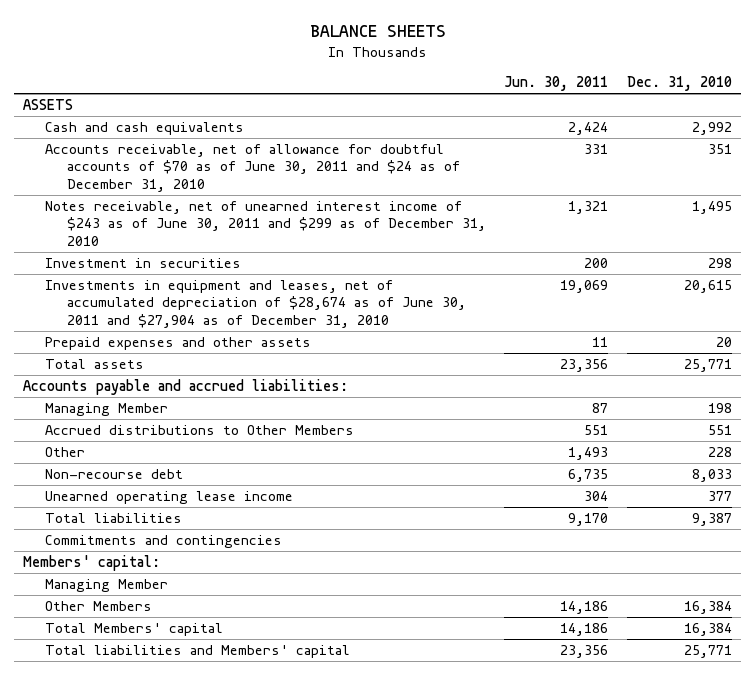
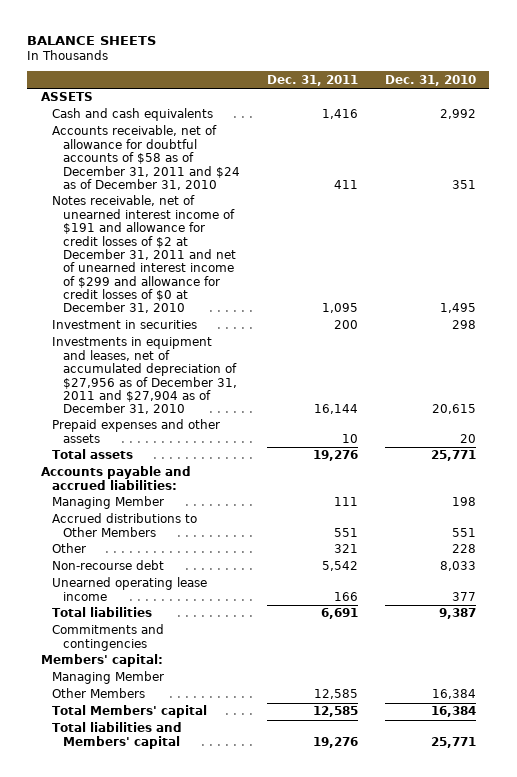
- | Jun. 30, 2011 | Dec. 31, 2010
+ | Dec. 31, 2011 | Dec. 31, 2010
- Accounts receivable, net of allowance for doubtful accounts of $70 as of June 30, 2011 and $24 as of December 31, 2010 | 331 | 351
- Notes receivable, net of unearned interest income of $243 as of June 30, 2011 and $299 as of December 31, 2010 | 1,321 | 1,495
+ Accounts receivable, net of allowance for doubtful accounts of $58 as of December 31, 2011 and $24 as of December 31, 2010 | 411 | 351
+ Notes receivable, net of unearned interest income of $191 and allowance for credit losses of $2 at December 31, 2011 and net of unearned interest income of $299 and allowance for credit losses of $0 at December 31, 2010 | 1,095 | 1,495
- Investments in equipment and leases, net of accumulated depreciation of $28,674 as of June 30, 2011 and $27,904 as of December 31, 2010 | 19,069 | 20,615
+ Investments in equipment and leases, net of accumulated depreciation of $27,956 as of December 31, 2011 and $27,904 as of December 31, 2010 | 16,144 | 20,615

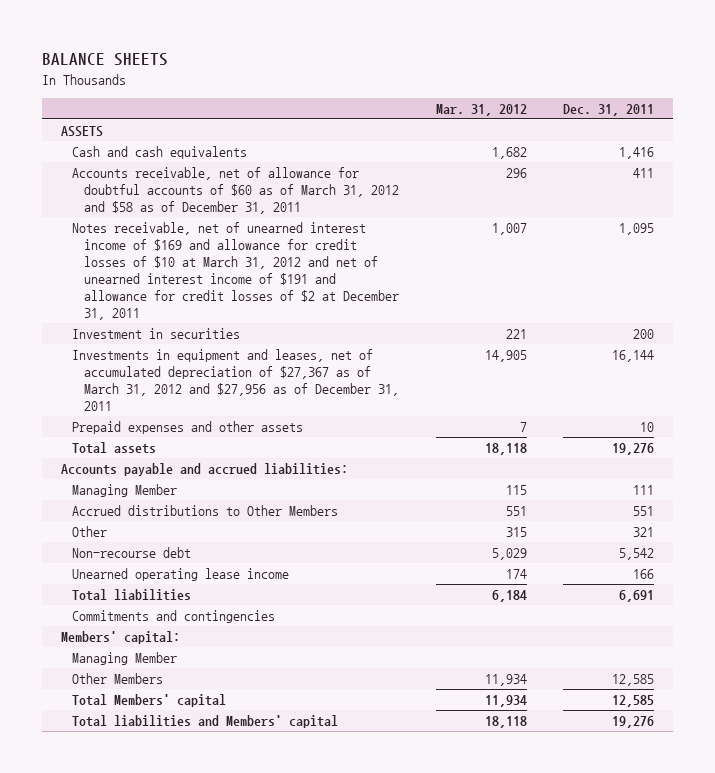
- | Dec. 31, 2011 | Dec. 31, 2010
+ | Mar. 31, 2012 | Dec. 31, 2011
- Accounts receivable, net of allowance for doubtful accounts of $58 as of December 31, 2011 and $24 as of December 31, 2010 | 411 | 351
- Notes receivable, net of unearned interest income of $191 and allowance for credit losses of $2 at December 31, 2011 and net of unearned interest income of $299 and allowance for credit losses of $0 at December 31, 2010 | 1,095 | 1,495
+ Accounts receivable, net of allowance for doubtful accounts of $60 as of March 31, 2012 and $58 as of December 31, 2011 | 296 | 411
+ Notes receivable, net of unearned interest income of $169 and allowance for credit losses of $10 at March 31, 2012 and net of unearned interest income of $191 and allowance for credit losses of $2 at December 31, 2011 | 1,007 | 1,095
- Investments in equipment and leases, net of accumulated depreciation of $27,956 as of December 31, 2011 and $27,904 as of December 31, 2010 | 16,144 | 20,615
+ Investments in equipment and leases, net of accumulated depreciation of $27,367 as of March 31, 2012 and $27,956 as of December 31, 2011 | 14,905 | 16,144

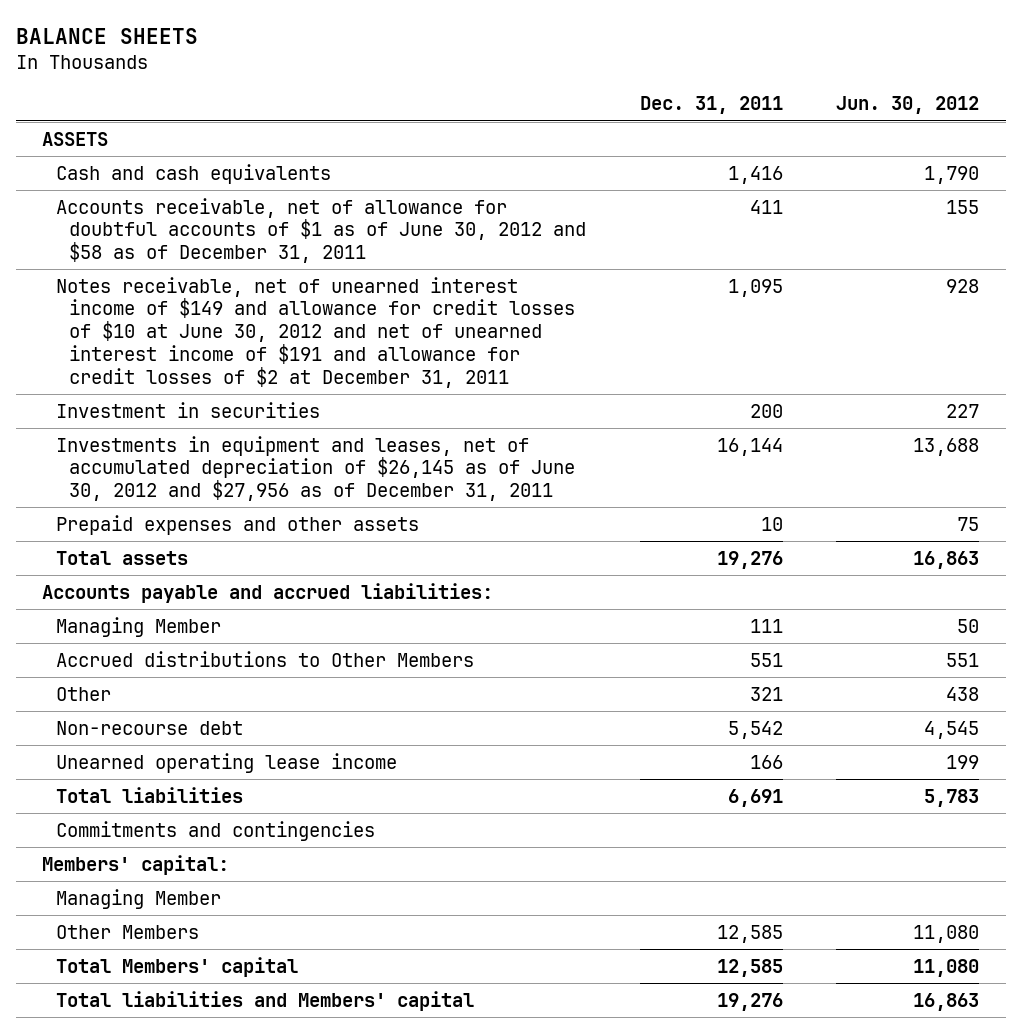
- | Mar. 31, 2012 | Dec. 31, 2011
+ | Dec. 31, 2011 | Jun. 30, 2012
- Accounts receivable, net of allowance for doubtful accounts of $60 as of March 31, 2012 and $58 as of December 31, 2011 | 296 | 411
- Notes receivable, net of unearned interest income of $169 and allowance for credit losses of $10 at March 31, 2012 and net of unearned interest income of $191 and allowance for credit losses of $2 at December 31, 2011 | 1,007 | 1,095
+ Accounts receivable, net of allowance for doubtful accounts of $1 as of June 30, 2012 and $58 as of December 31, 2011 | 411 | 155
+ Notes receivable, net of unearned interest income of $149 and allowance for credit losses of $10 at June 30, 2012 and net of unearned interest income of $191 and allowance for credit losses of $2 at December 31, 2011 | 1,095 | 928
- Investments in equipment and leases, net of accumulated depreciation of $27,367 as of March 31, 2012 and $27,956 as of December 31, 2011 | 14,905 | 16,144
+ Investments in equipment and leases, net of accumulated depreciation of $26,145 as of June 30, 2012 and $27,956 as of December 31, 2011 | 16,144 | 13,688

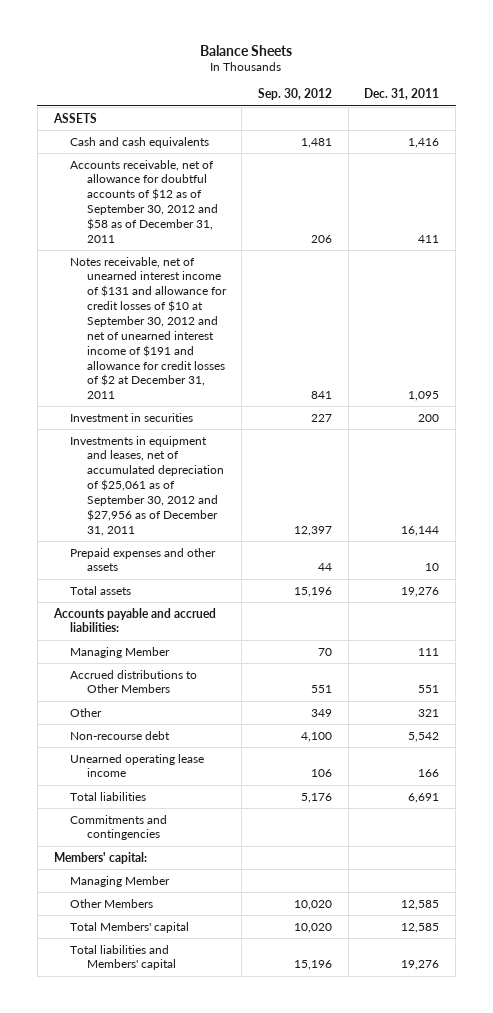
- BALANCE SHEETS
+ Balance Sheets
- | Dec. 31, 2011 | Jun. 30, 2012
+ | Sep. 30, 2012 | Dec. 31, 2011
- Accounts receivable, net of allowance for doubtful accounts of $1 as of June 30, 2012 and $58 as of December 31, 2011 | 411 | 155
- Notes receivable, net of unearned interest income of $149 and allowance for credit losses of $10 at June 30, 2012 and net of unearned interest income of $191 and allowance for credit losses of $2 at December 31, 2011 | 1,095 | 928
+ Accounts receivable, net of allowance for doubtful accounts of $12 as of September 30, 2012 and $58 as of December 31, 2011 | 206 | 411
+ Notes receivable, net of unearned interest income of $131 and allowance for credit losses of $10 at September 30, 2012 and net of unearned interest income of $191 and allowance for credit losses of $2 at December 31, 2011 | 841 | 1,095
- Investments in equipment and leases, net of accumulated depreciation of $26,145 as of June 30, 2012 and $27,956 as of December 31, 2011 | 16,144 | 13,688
+ Investments in equipment and leases, net of accumulated depreciation of $25,061 as of September 30, 2012 and $27,956 as of December 31, 2011 | 12,397 | 16,144

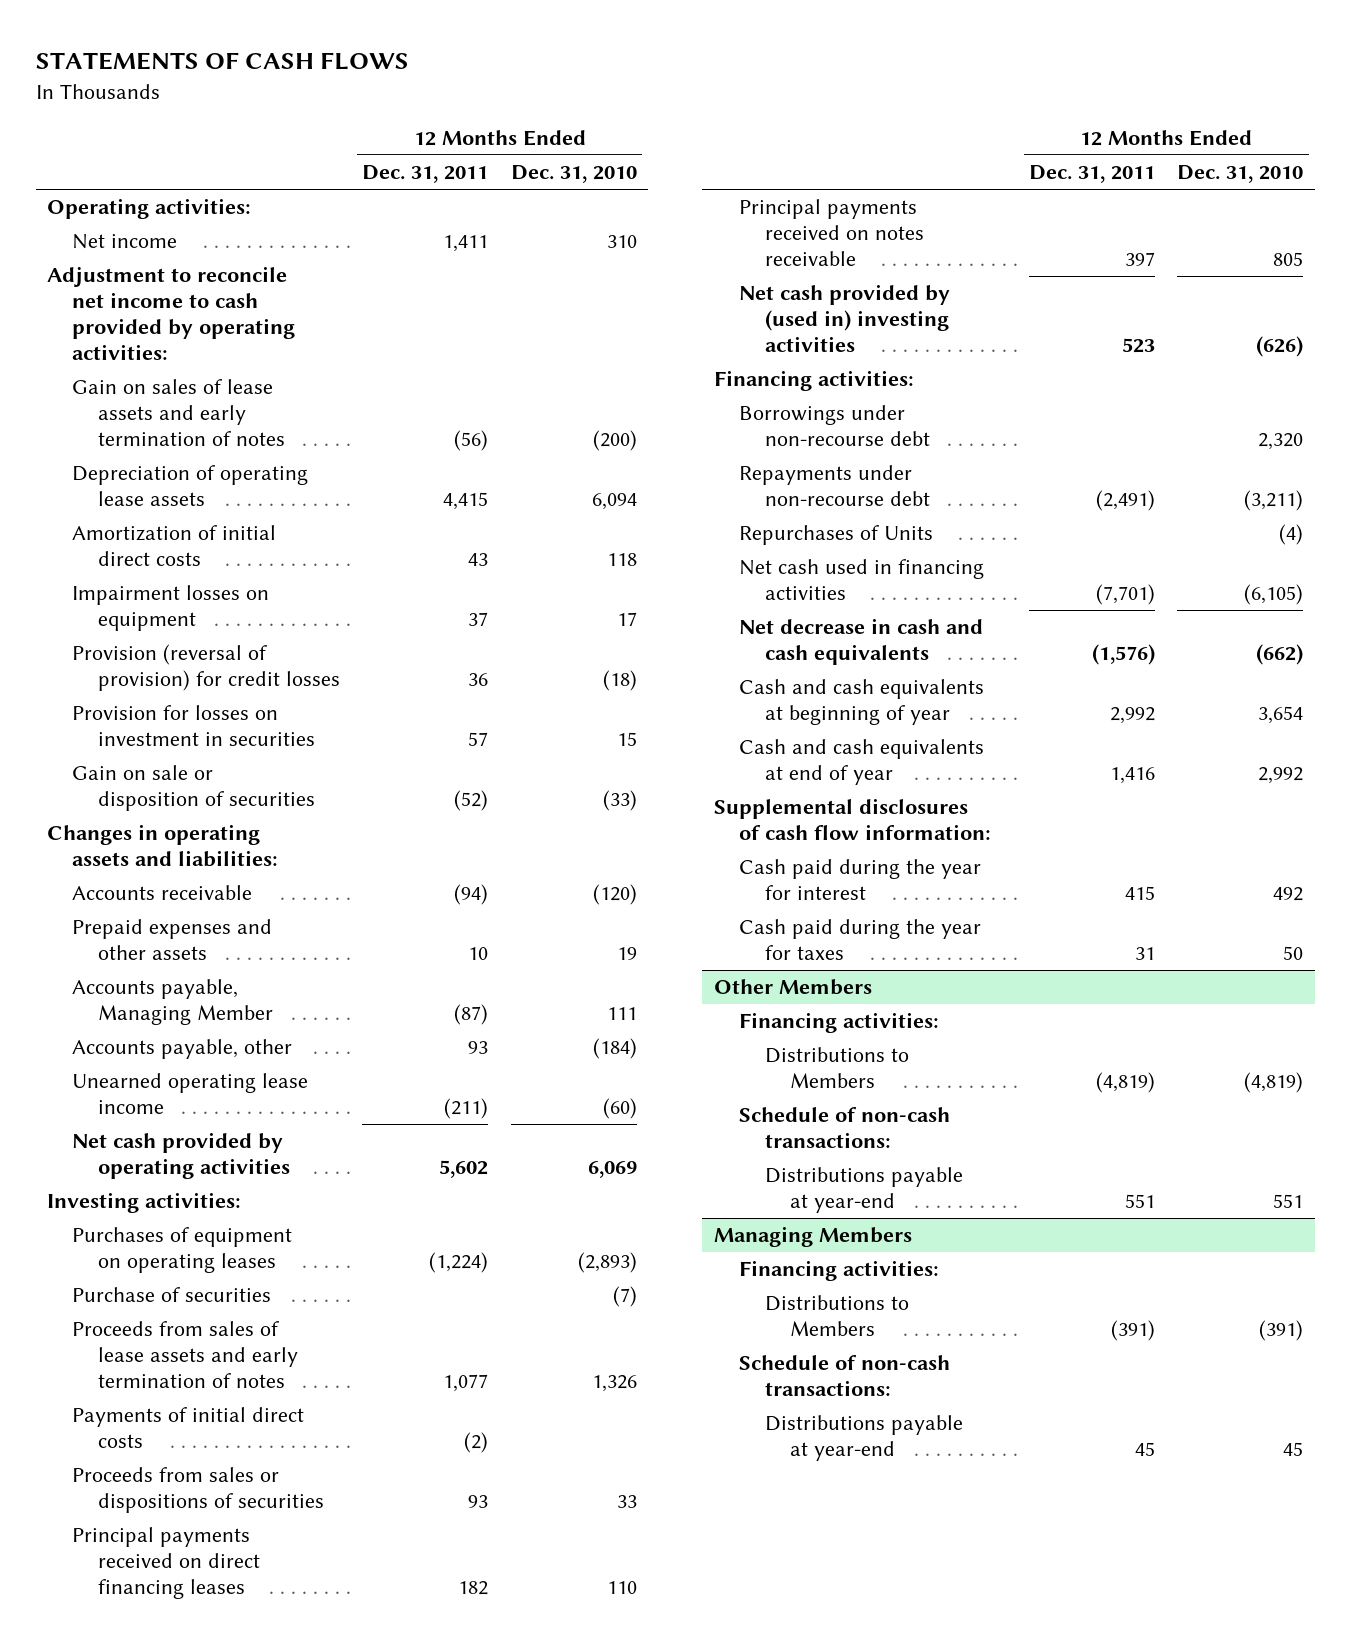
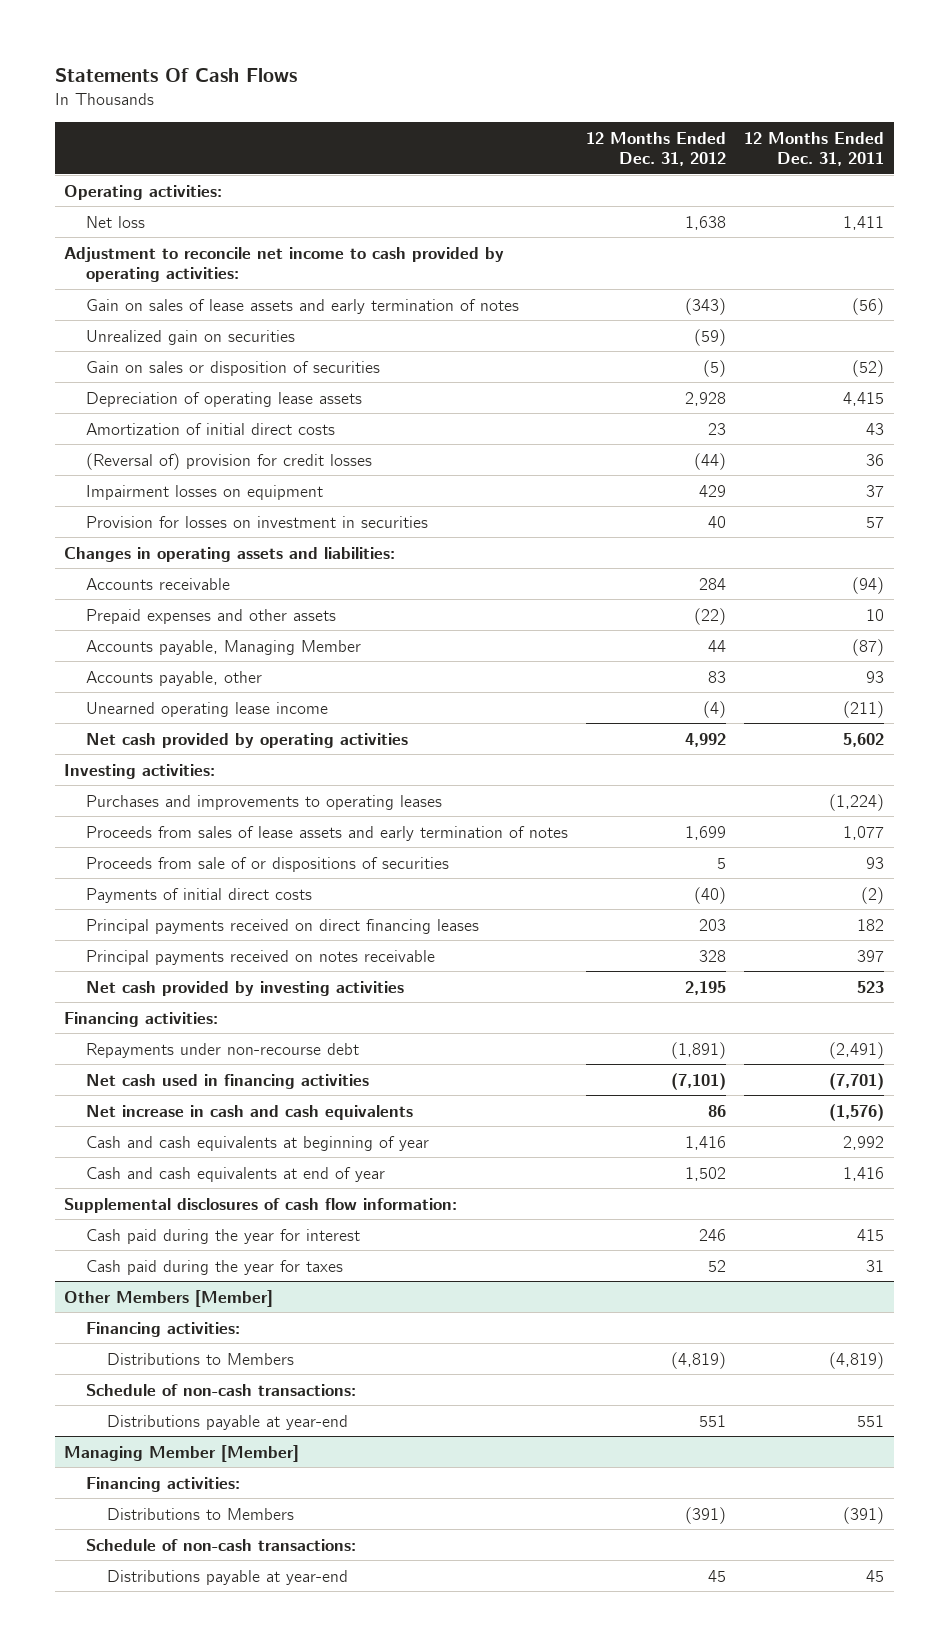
- STATEMENTS OF CASH FLOWS
+ Statements Of Cash Flows
- | 12 Months Ended Dec. 31, 2011 | 12 Months Ended Dec. 31, 2010
+ | 12 Months Ended Dec. 31, 2012 | 12 Months Ended Dec. 31, 2011
- Net income | 1,411 | 310
+ Net loss | 1,638 | 1,411
+ Unrealized gain on securities | (59) |
+ Gain on sales or disposition of securities | (5) | (52)
+ (Reversal of) provision for credit losses | (44) | 36
- Provision (reversal of provision) for credit losses | 36 | (18)
- Gain on sale or disposition of securities | (52) | (33)
- Purchases of equipment on operating leases | (1,224) | (2,893)
- Purchase of securities | | (7)
+ Purchases and improvements to operating leases | | (1,224)
+ Proceeds from sale of or dispositions of securities | 5 | 93
- Proceeds from sales or dispositions of securities | 93 | 33
- Net cash provided by (used in) investing activities | 523 | (626)
+ Net cash provided by investing activities | 2,195 | 523
- Borrowings under non-recourse debt | | 2,320
- Repurchases of Units | | (4)
- Net decrease in cash and cash equivalents | (1,576) | (662)
+ Net increase in cash and cash equivalents | 86 | (1,576)
- Other Members
+ Other Members [Member]
- Managing Members
+ Managing Member [Member]

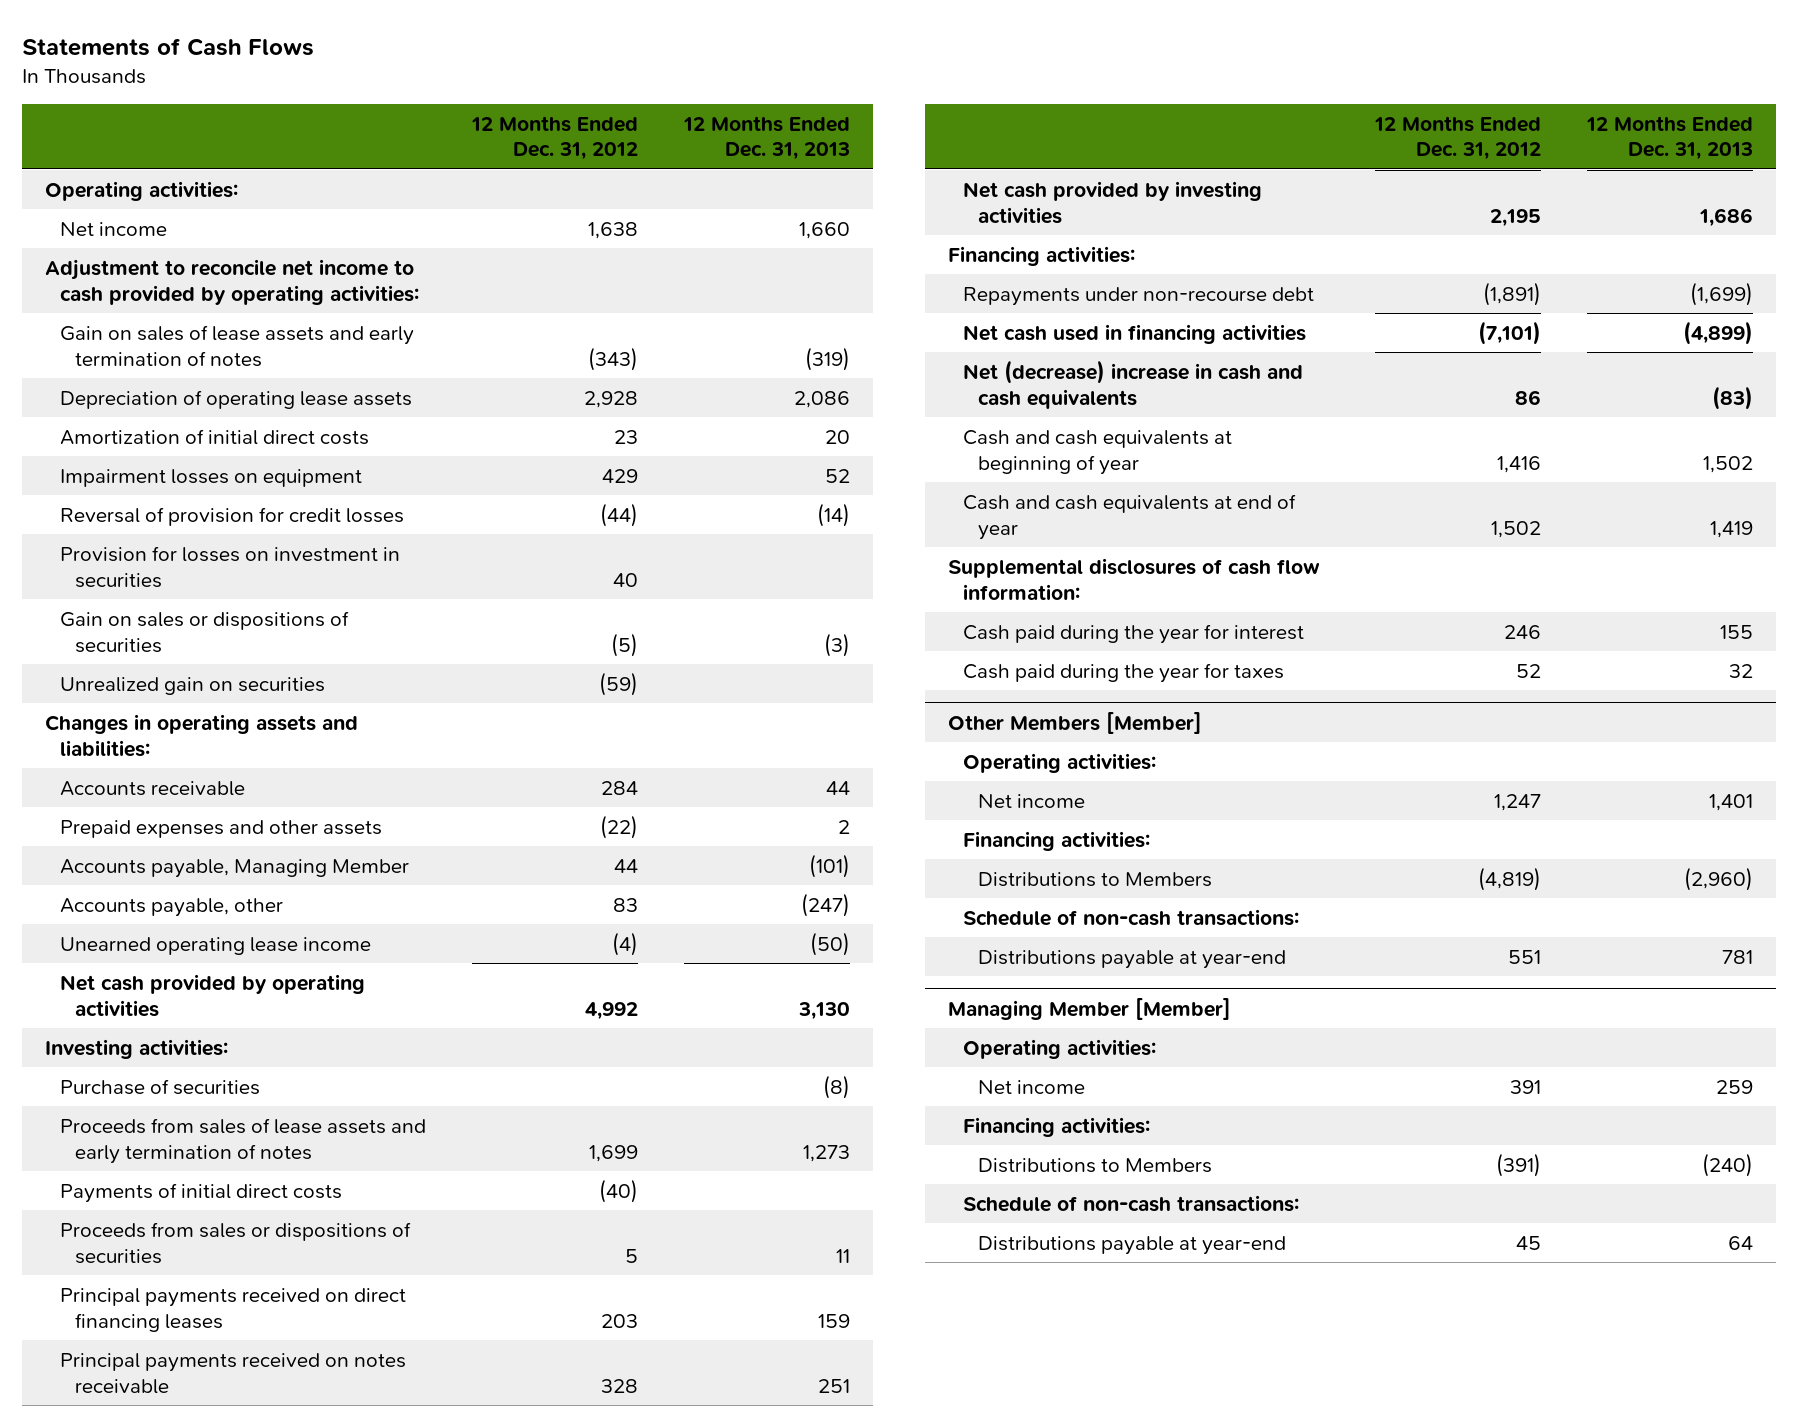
- Statements Of Cash Flows
+ Statements of Cash Flows
- | 12 Months Ended Dec. 31, 2012 | 12 Months Ended Dec. 31, 2011
+ | 12 Months Ended Dec. 31, 2012 | 12 Months Ended Dec. 31, 2013
- Net loss | 1,638 | 1,411
+ Net income | 1,638 | 1,660
- Gain on sales or disposition of securities | (5) | (52)
- (Reversal of) provision for credit losses | (44) | 36
+ Reversal of provision for credit losses | (44) | (14)
+ Gain on sales or dispositions of securities | (5) | (3)
moved down: Unrealized gain on securities | (59) |
- Purchases and improvements to operating leases | | (1,224)
+ Purchase of securities | | (8)
- Proceeds from sale of or dispositions of securities | 5 | 93
+ Proceeds from sales or dispositions of securities | 5 | 11
- Net increase in cash and cash equivalents | 86 | (1,576)
+ Net (decrease) increase in cash and cash equivalents | 86 | (83)
@ Other Members [Member]
+ Operating activities:
+ Net income | 1,247 | 1,401
@ Managing Member [Member]
+ Operating activities:
+ Net income | 391 | 259

